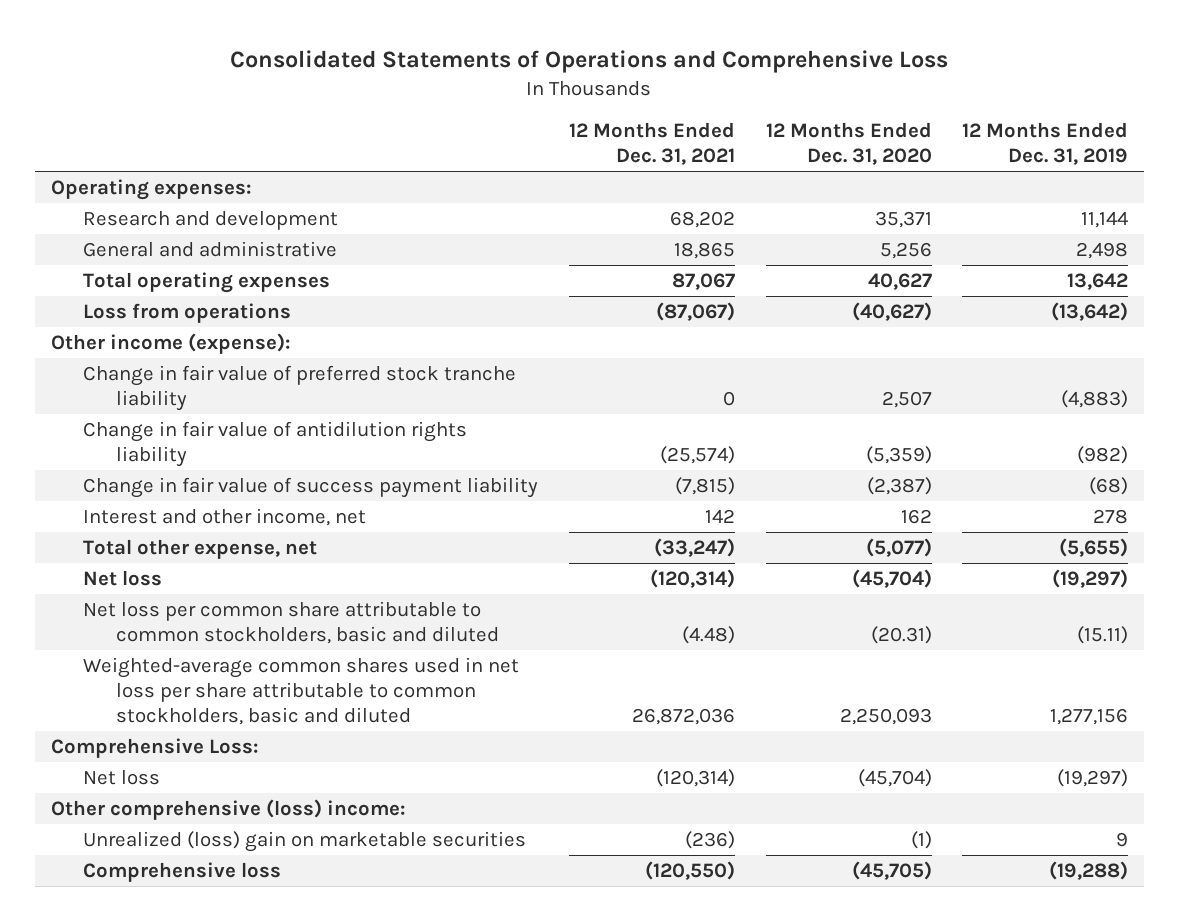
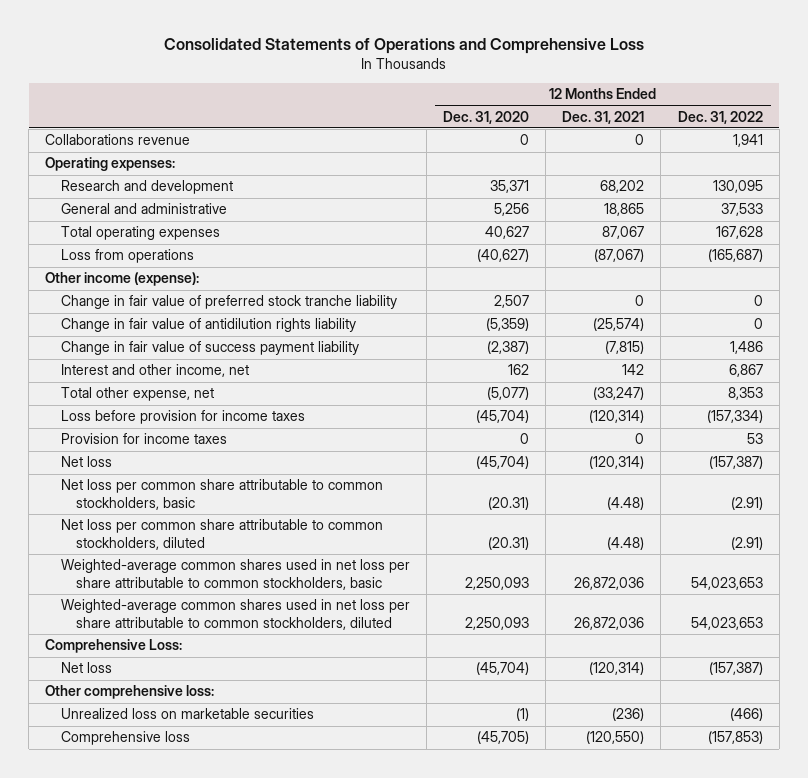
- | 12 Months Ended Dec. 31, 2021 | 12 Months Ended Dec. 31, 2020 | 12 Months Ended Dec. 31, 2019
+ | 12 Months Ended Dec. 31, 2020 | 12 Months Ended Dec. 31, 2021 | 12 Months Ended Dec. 31, 2022
+ Collaborations revenue | 0 | 0 | 1,941
+ Loss before provision for income taxes | (45,704) | (120,314) | (157,334)
+ Provision for income taxes | 0 | 0 | 53
- Net loss per common share attributable to common stockholders, basic and diluted | (4.48) | (20.31) | (15.11)
- Weighted-average common shares used in net loss per share attributable to common stockholders, basic and diluted | 26,872,036 | 2,250,093 | 1,277,156
+ Net loss per common share attributable to common stockholders, basic | (20.31) | (4.48) | (2.91)
+ Net loss per common share attributable to common stockholders, diluted | (20.31) | (4.48) | (2.91)
+ Weighted-average common shares used in net loss per share attributable to common stockholders, basic | 2,250,093 | 26,872,036 | 54,023,653
+ Weighted-average common shares used in net loss per share attributable to common stockholders, diluted | 2,250,093 | 26,872,036 | 54,023,653
- Other comprehensive (loss) income:
- Unrealized (loss) gain on marketable securities | (236) | (1) | 9
+ Other comprehensive loss:
+ Unrealized loss on marketable securities | (1) | (236) | (466)

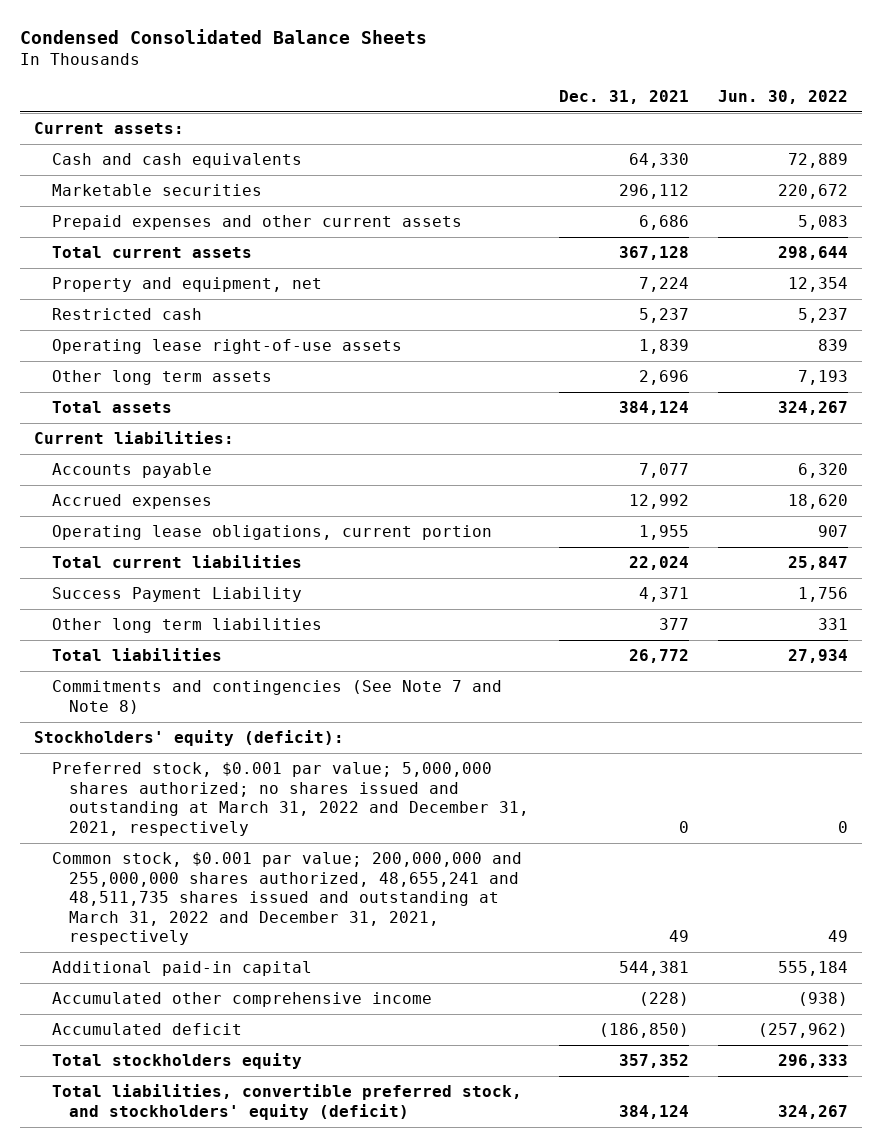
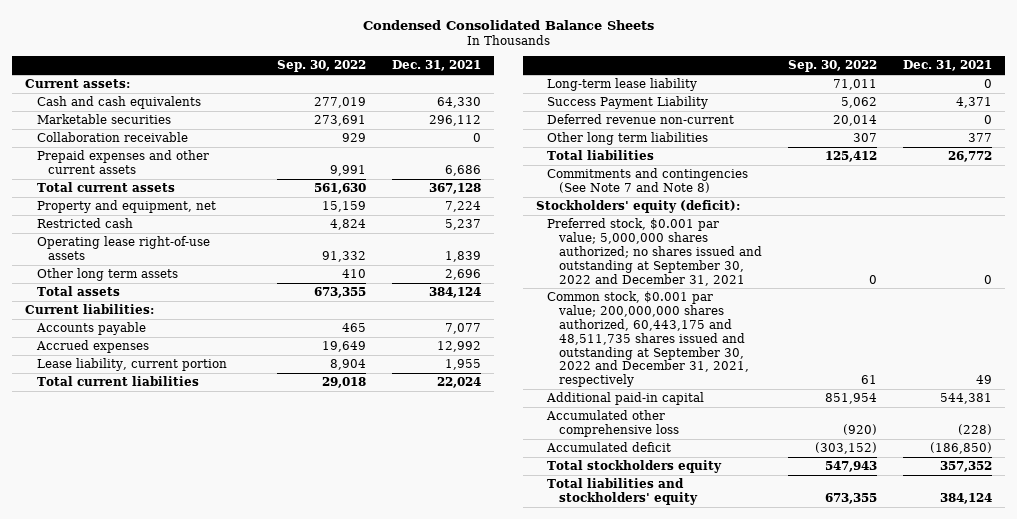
- | Dec. 31, 2021 | Jun. 30, 2022
+ | Sep. 30, 2022 | Dec. 31, 2021
+ Collaboration receivable | 929 | 0
- Operating lease obligations, current portion | 1,955 | 907
+ Lease liability, current portion | 8,904 | 1,955
+ Long-term lease liability | 71,011 | 0
+ Deferred revenue non-current | 20,014 | 0
- Preferred stock, $0.001 par value; 5,000,000 shares authorized; no shares issued and outstanding at March 31, 2022 and December 31, 2021, respectively | 0 | 0
- Common stock, $0.001 par value; 200,000,000 and 255,000,000 shares authorized, 48,655,241 and 48,511,735 shares issued and outstanding at March 31, 2022 and December 31, 2021, respectively | 49 | 49
+ Preferred stock, $0.001 par value; 5,000,000 shares authorized; no shares issued and outstanding at September 30, 2022 and December 31, 2021 | 0 | 0
+ Common stock, $0.001 par value; 200,000,000 shares authorized, 60,443,175 and 48,511,735 shares issued and outstanding at September 30, 2022 and December 31, 2021, respectively | 61 | 49
- Accumulated other comprehensive income | (228) | (938)
+ Accumulated other comprehensive loss | (920) | (228)
- Total liabilities, convertible preferred stock, and stockholders' equity (deficit) | 384,124 | 324,267
+ Total liabilities and stockholders' equity | 673,355 | 384,124

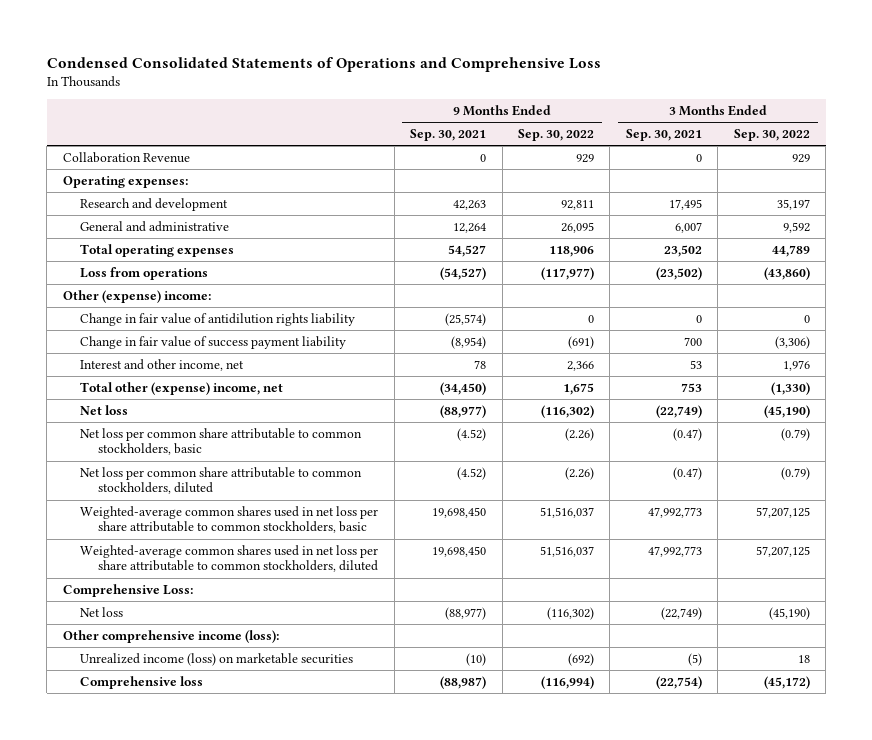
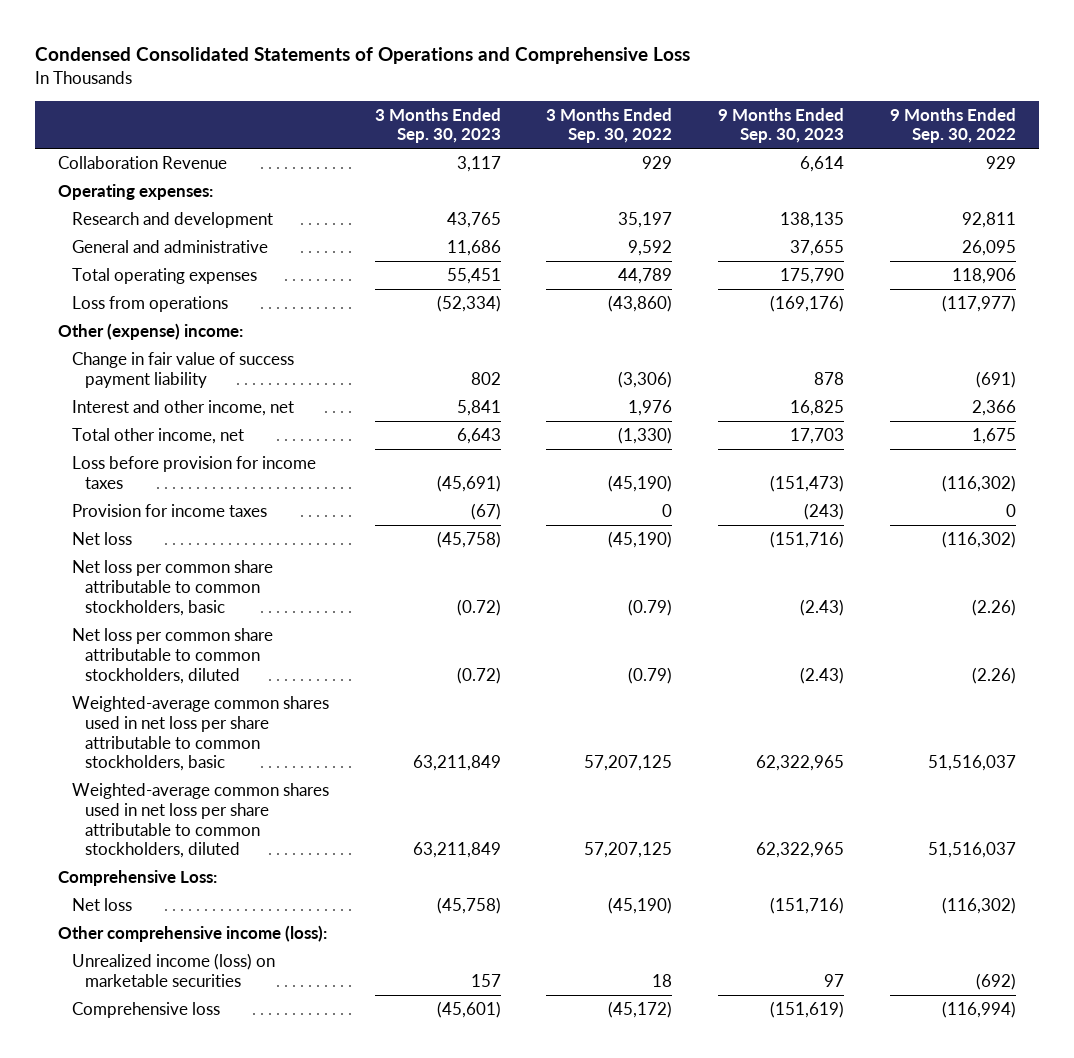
- | 9 Months Ended Sep. 30, 2021 | 9 Months Ended Sep. 30, 2022 | 3 Months Ended Sep. 30, 2021 | 3 Months Ended Sep. 30, 2022
+ | 3 Months Ended Sep. 30, 2023 | 3 Months Ended Sep. 30, 2022 | 9 Months Ended Sep. 30, 2023 | 9 Months Ended Sep. 30, 2022
- Change in fair value of antidilution rights liability | (25,574) | 0 | 0 | 0
- Total other (expense) income, net | (34,450) | 1,675 | 753 | (1,330)
+ Total other income, net | 6,643 | (1,330) | 17,703 | 1,675
+ Loss before provision for income taxes | (45,691) | (45,190) | (151,473) | (116,302)
+ Provision for income taxes | (67) | 0 | (243) | 0

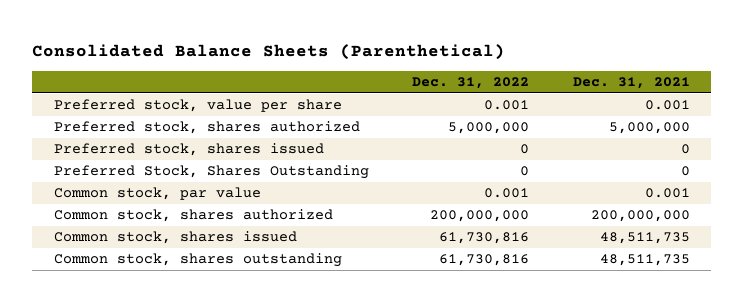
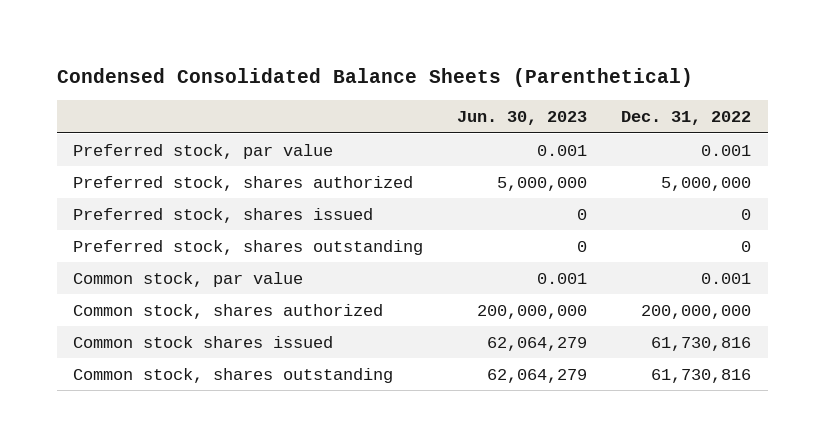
- Consolidated Balance Sheets (Parenthetical)
+ Condensed Consolidated Balance Sheets (Parenthetical)
- | Dec. 31, 2022 | Dec. 31, 2021
+ | Jun. 30, 2023 | Dec. 31, 2022
- Preferred stock, value per share | 0.001 | 0.001
+ Preferred stock, par value | 0.001 | 0.001
- Preferred Stock, Shares Outstanding | 0 | 0
+ Preferred stock, shares outstanding | 0 | 0
- Common stock, shares issued | 61,730,816 | 48,511,735
+ Common stock shares issued | 62,064,279 | 61,730,816

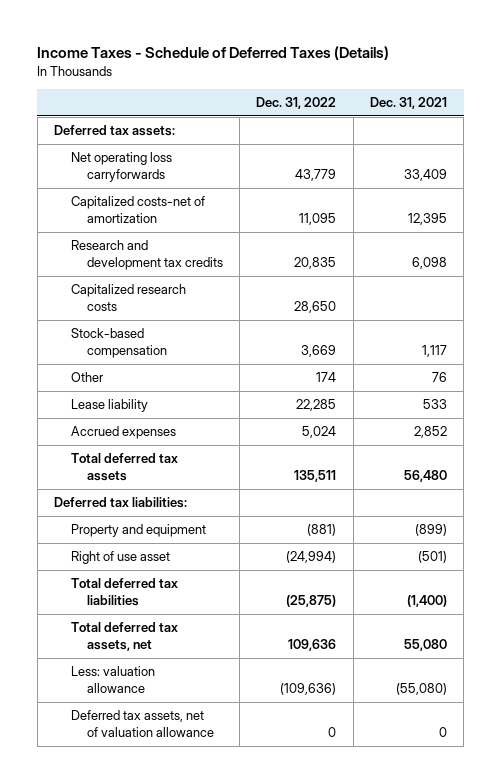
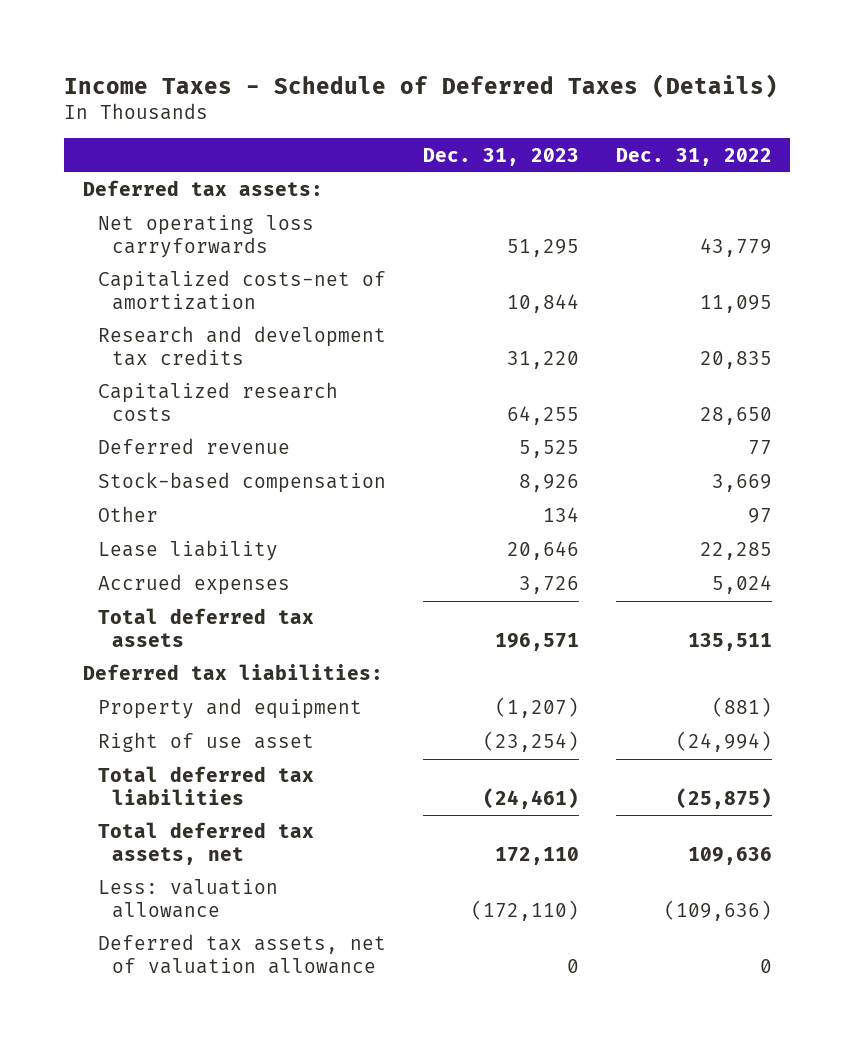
- | Dec. 31, 2022 | Dec. 31, 2021
+ | Dec. 31, 2023 | Dec. 31, 2022
+ Deferred revenue | 5,525 | 77
- Other | 174 | 76
+ Other | 134 | 97

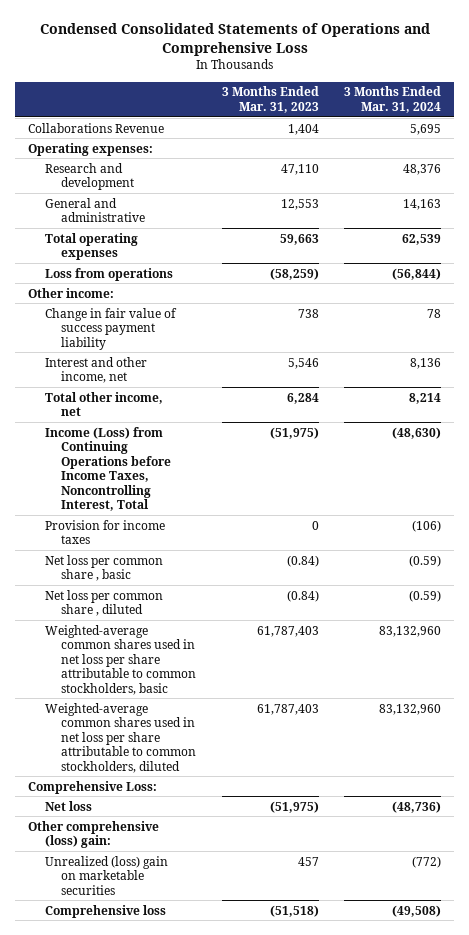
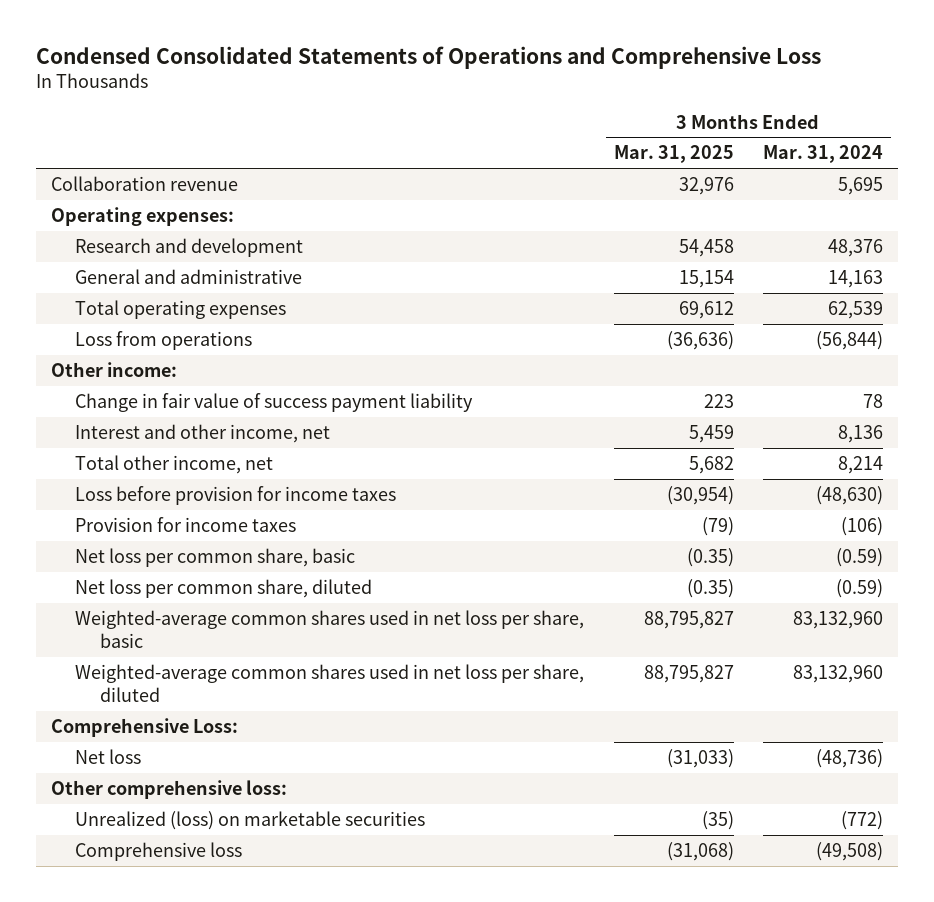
- | 3 Months Ended Mar. 31, 2023 | 3 Months Ended Mar. 31, 2024
+ | 3 Months Ended Mar. 31, 2025 | 3 Months Ended Mar. 31, 2024
- Collaborations Revenue | 1,404 | 5,695
+ Collaboration revenue | 32,976 | 5,695
- Income (Loss) from Continuing Operations before Income Taxes, Noncontrolling Interest, Total | (51,975) | (48,630)
+ Loss before provision for income taxes | (30,954) | (48,630)
- Net loss per common share , basic | (0.84) | (0.59)
- Net loss per common share , diluted | (0.84) | (0.59)
- Weighted-average common shares used in net loss per share attributable to common stockholders, basic | 61,787,403 | 83,132,960
- Weighted-average common shares used in net loss per share attributable to common stockholders, diluted | 61,787,403 | 83,132,960
+ Net loss per common share, basic | (0.35) | (0.59)
+ Net loss per common share, diluted | (0.35) | (0.59)
+ Weighted-average common shares used in net loss per share, basic | 88,795,827 | 83,132,960
+ Weighted-average common shares used in net loss per share, diluted | 88,795,827 | 83,132,960
- Other comprehensive (loss) gain:
- Unrealized (loss) gain on marketable securities | 457 | (772)
+ Other comprehensive loss:
+ Unrealized (loss) on marketable securities | (35) | (772)

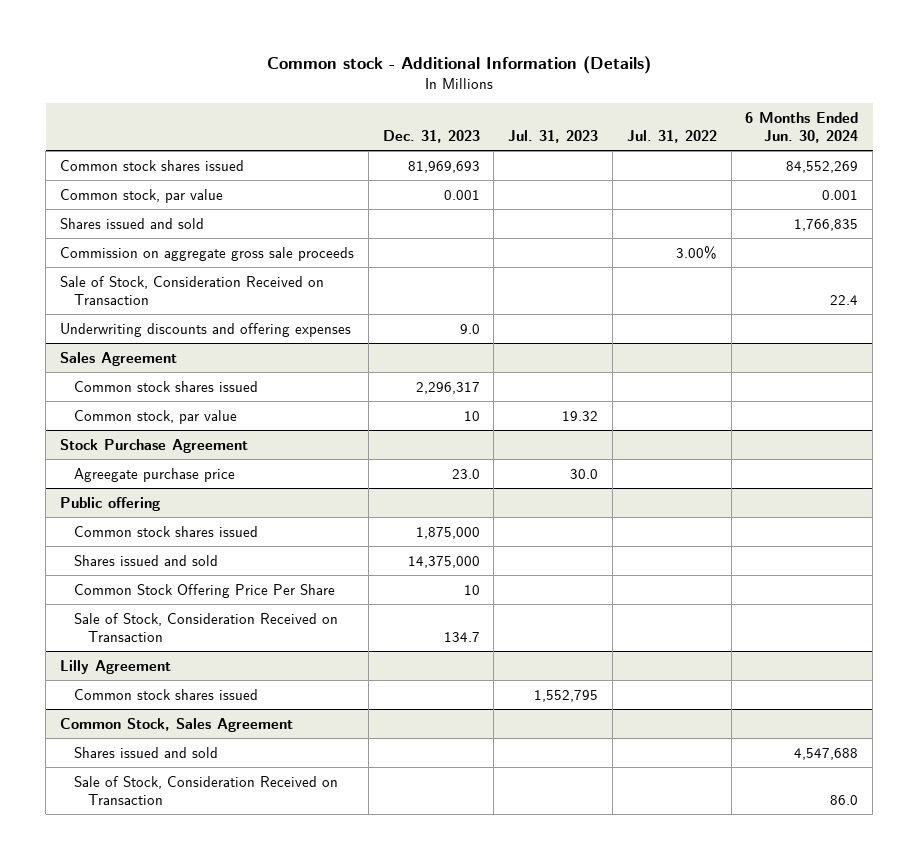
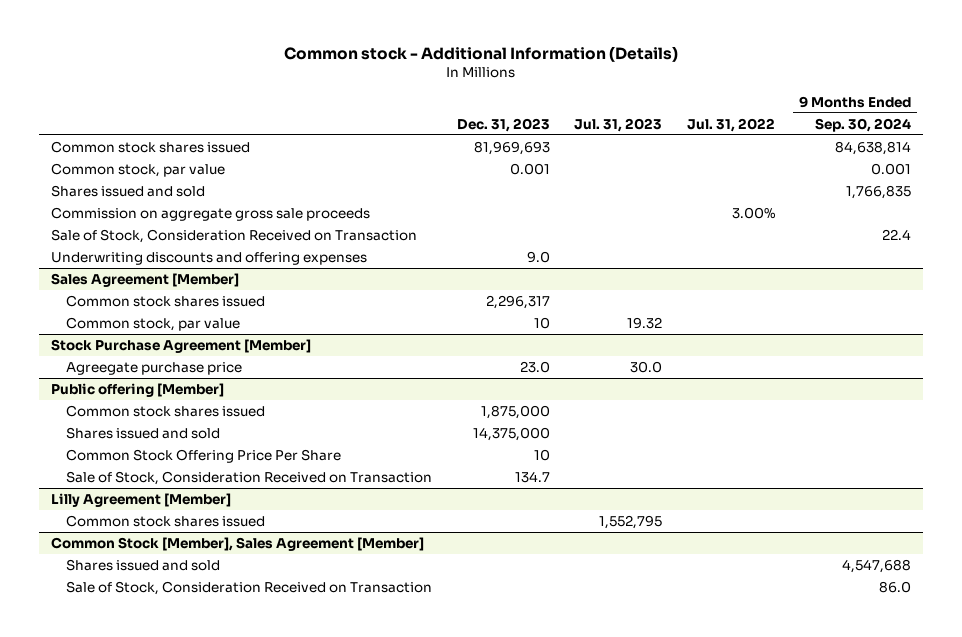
- | Dec. 31, 2023 | Jul. 31, 2023 | Jul. 31, 2022 | 6 Months Ended Jun. 30, 2024
+ | Dec. 31, 2023 | Jul. 31, 2023 | Jul. 31, 2022 | 9 Months Ended Sep. 30, 2024
- Sales Agreement
+ Sales Agreement [Member]
- Stock Purchase Agreement
+ Stock Purchase Agreement [Member]
- Public offering
+ Public offering [Member]
- Lilly Agreement
+ Lilly Agreement [Member]
- Common Stock, Sales Agreement
+ Common Stock [Member], Sales Agreement [Member]

